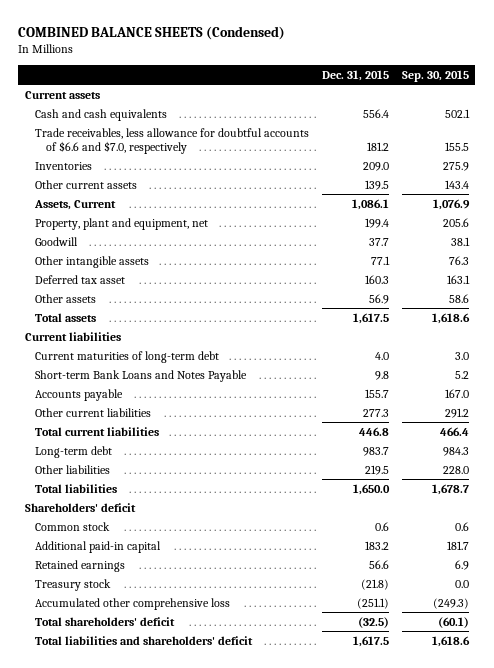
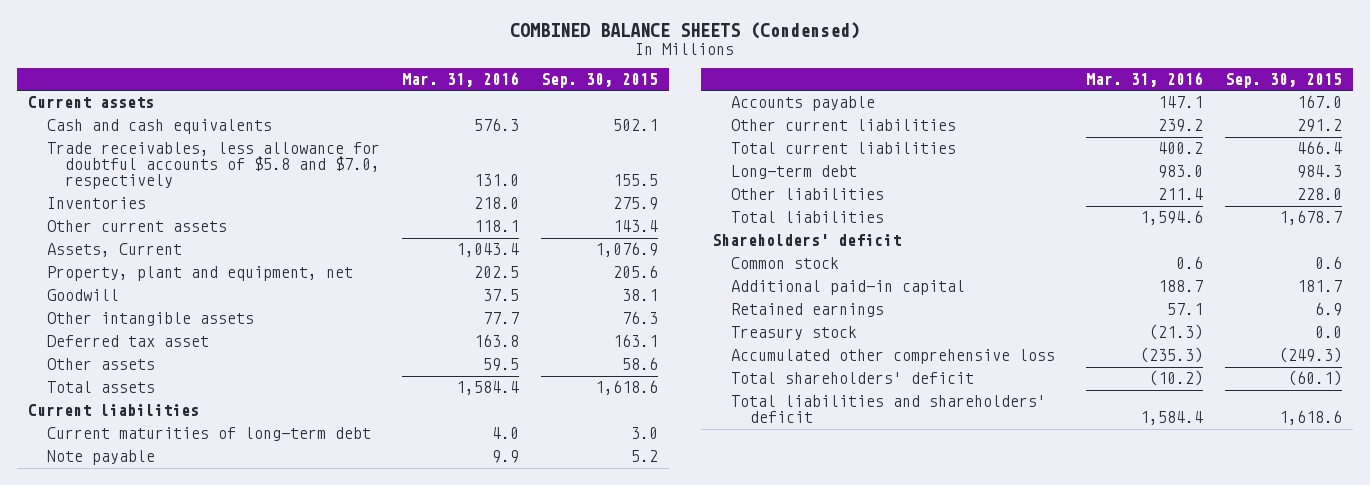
- | Dec. 31, 2015 | Sep. 30, 2015
+ | Mar. 31, 2016 | Sep. 30, 2015
- Trade receivables, less allowance for doubtful accounts of $6.6 and $7.0, respectively | 181.2 | 155.5
+ Trade receivables, less allowance for doubtful accounts of $5.8 and $7.0, respectively | 131.0 | 155.5
- Short-term Bank Loans and Notes Payable | 9.8 | 5.2
+ Note payable | 9.9 | 5.2

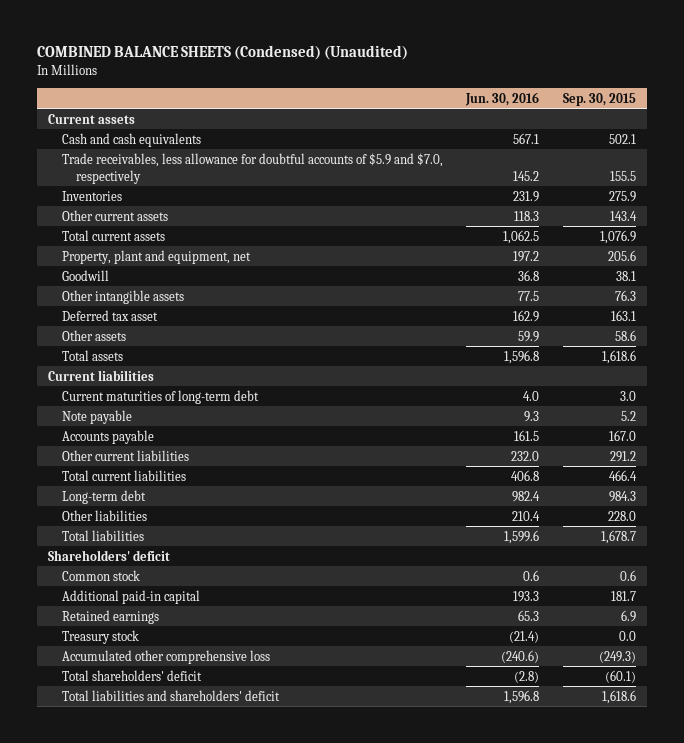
- COMBINED BALANCE SHEETS (Condensed)
+ COMBINED BALANCE SHEETS (Condensed) (Unaudited)
- | Mar. 31, 2016 | Sep. 30, 2015
+ | Jun. 30, 2016 | Sep. 30, 2015
- Trade receivables, less allowance for doubtful accounts of $5.8 and $7.0, respectively | 131.0 | 155.5
+ Trade receivables, less allowance for doubtful accounts of $5.9 and $7.0, respectively | 145.2 | 155.5
- Assets, Current | 1,043.4 | 1,076.9
+ Total current assets | 1,062.5 | 1,076.9

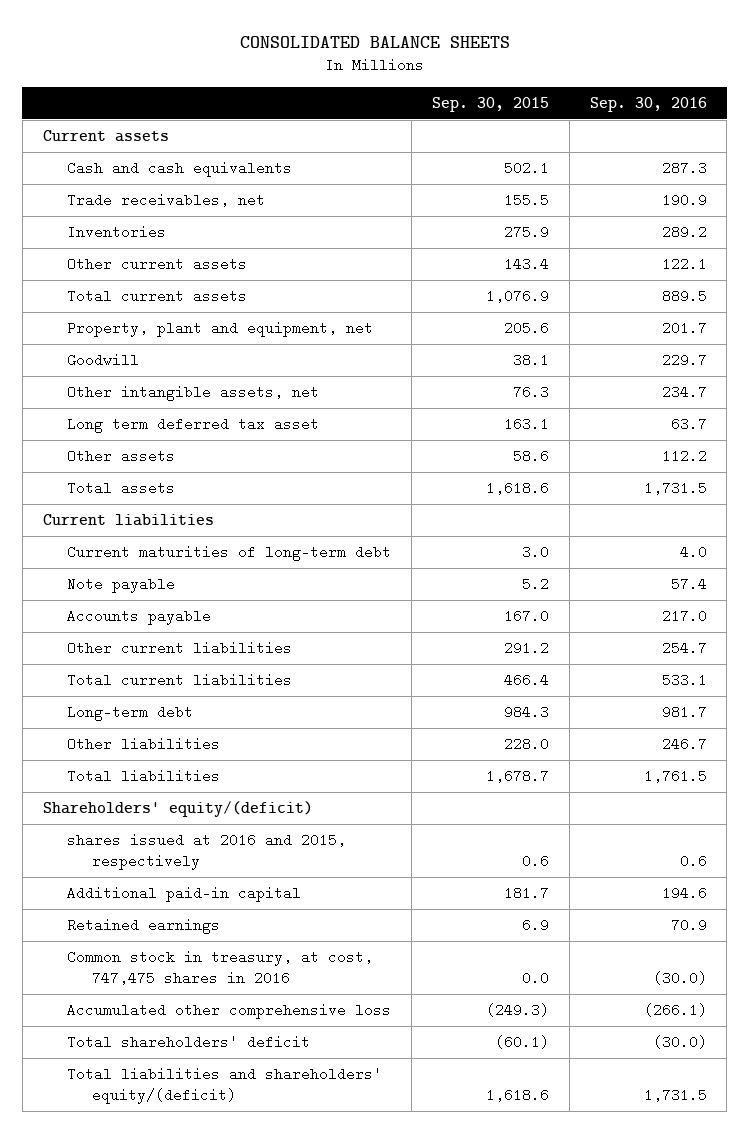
- COMBINED BALANCE SHEETS (Condensed) (Unaudited)
+ CONSOLIDATED BALANCE SHEETS
- | Jun. 30, 2016 | Sep. 30, 2015
+ | Sep. 30, 2015 | Sep. 30, 2016
- Trade receivables, less allowance for doubtful accounts of $5.9 and $7.0, respectively | 145.2 | 155.5
+ Trade receivables, net | 155.5 | 190.9
- Other intangible assets | 77.5 | 76.3
- Deferred tax asset | 162.9 | 163.1
+ Other intangible assets, net | 76.3 | 234.7
+ Long term deferred tax asset | 163.1 | 63.7
- Shareholders' deficit
- Common stock | 0.6 | 0.6
+ Shareholders' equity/(deficit)
+ shares issued at 2016 and 2015, respectively | 0.6 | 0.6
- Treasury stock | (21.4) | 0.0
+ Common stock in treasury, at cost, 747,475 shares in 2016 | 0.0 | (30.0)
- Total liabilities and shareholders' deficit | 1,596.8 | 1,618.6
+ Total liabilities and shareholders' equity/(deficit) | 1,618.6 | 1,731.5

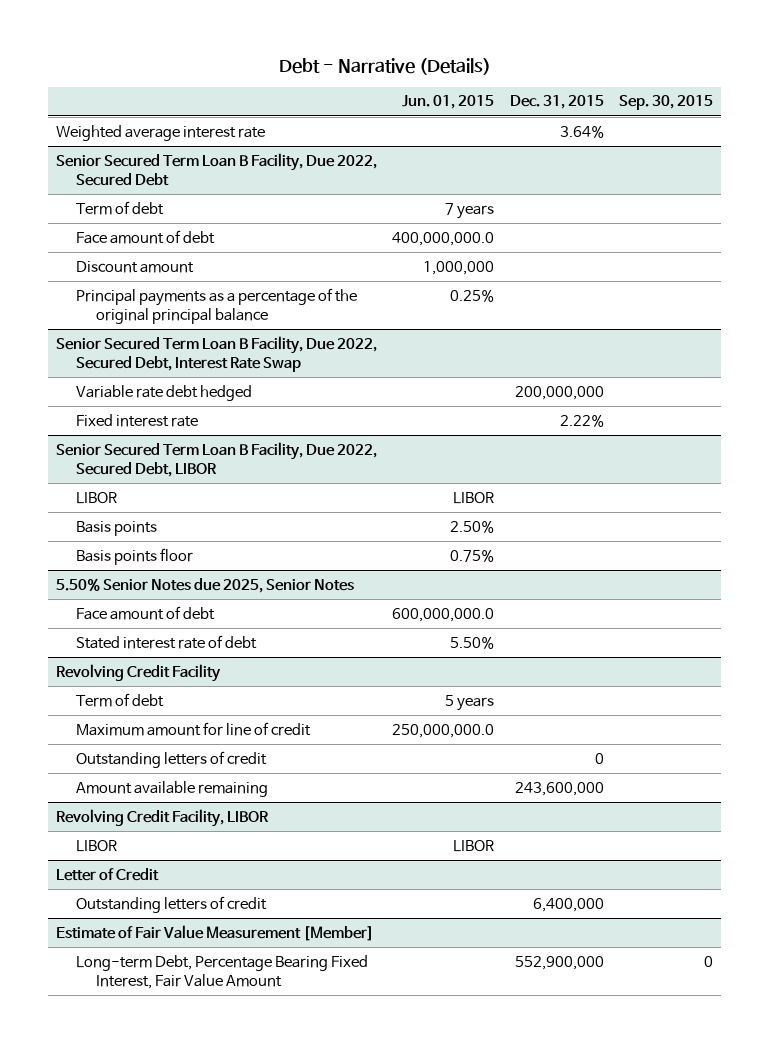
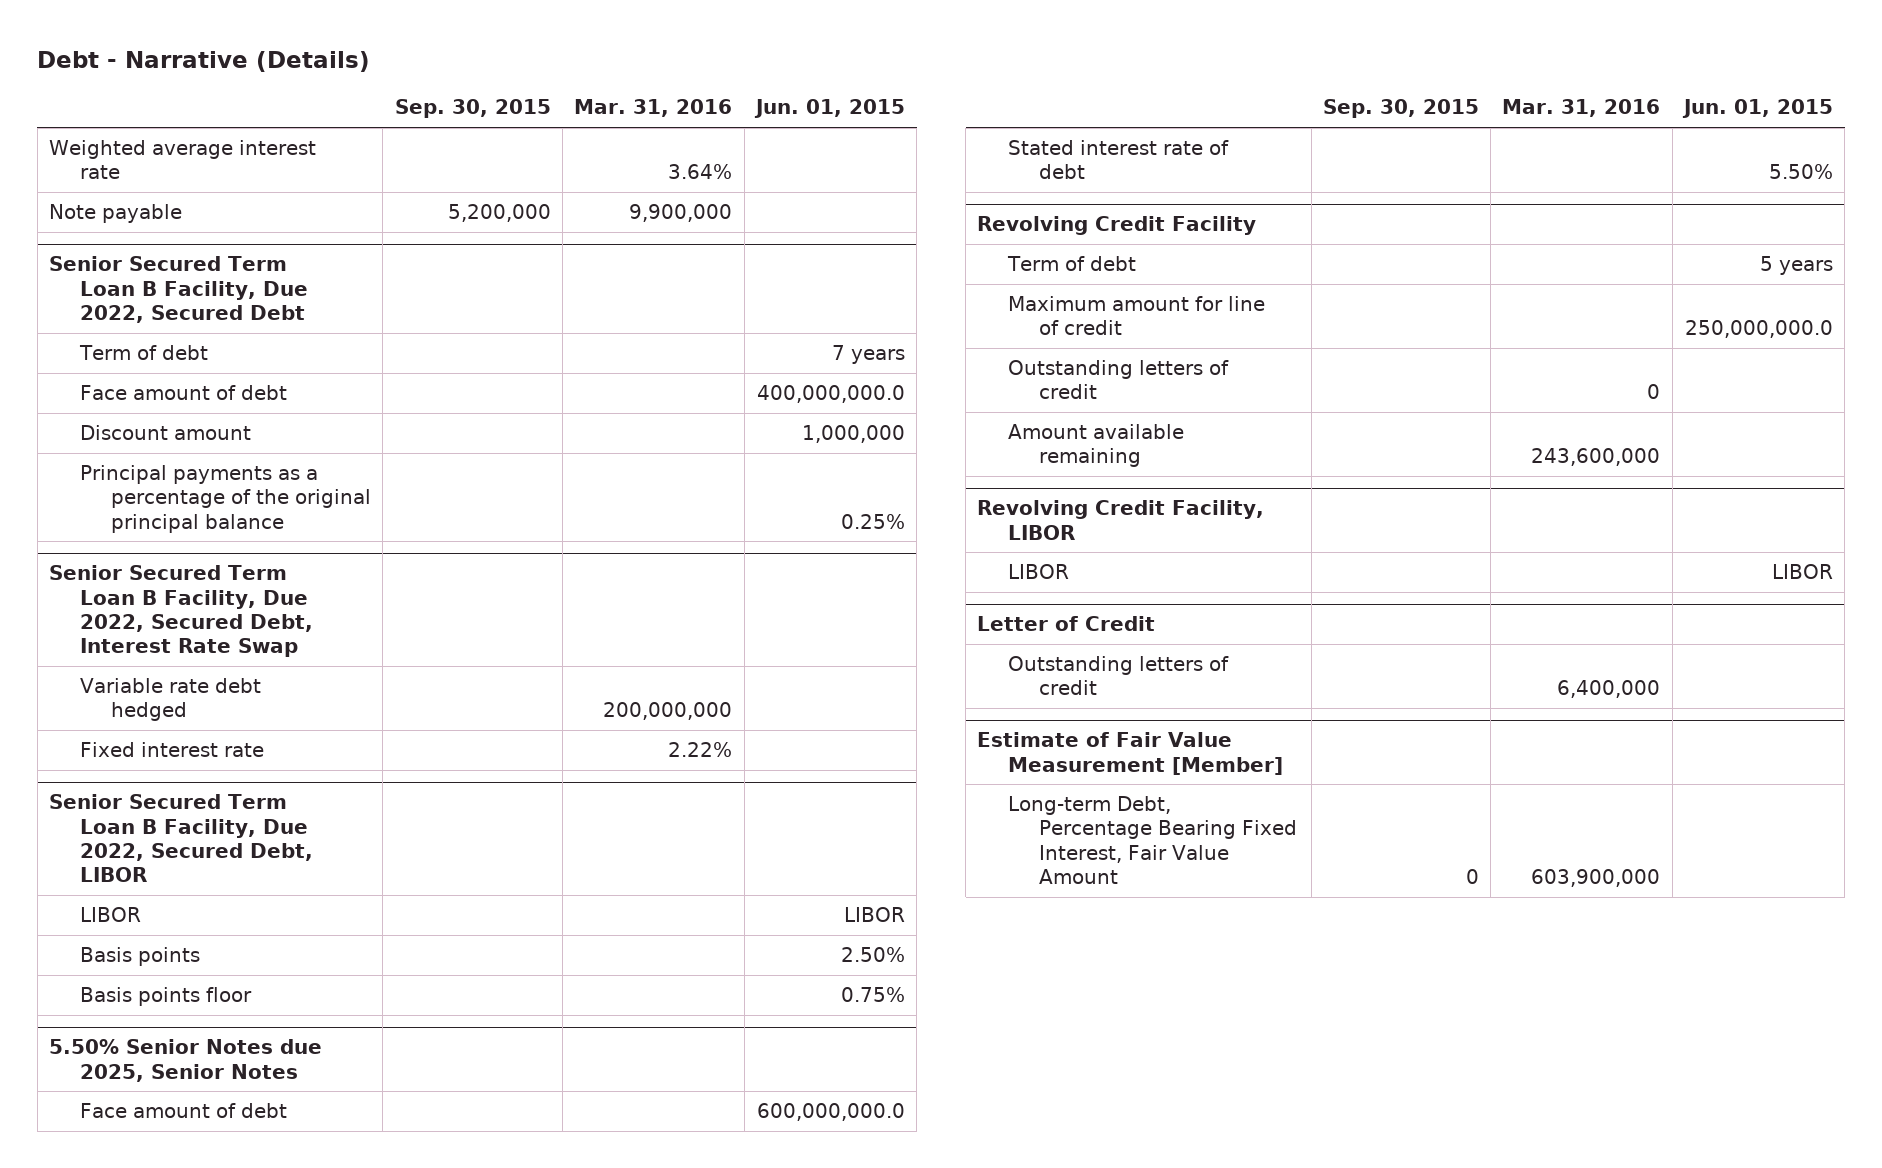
- | Jun. 01, 2015 | Dec. 31, 2015 | Sep. 30, 2015
+ | Sep. 30, 2015 | Mar. 31, 2016 | Jun. 01, 2015
+ Note payable | 5,200,000 | 9,900,000 |

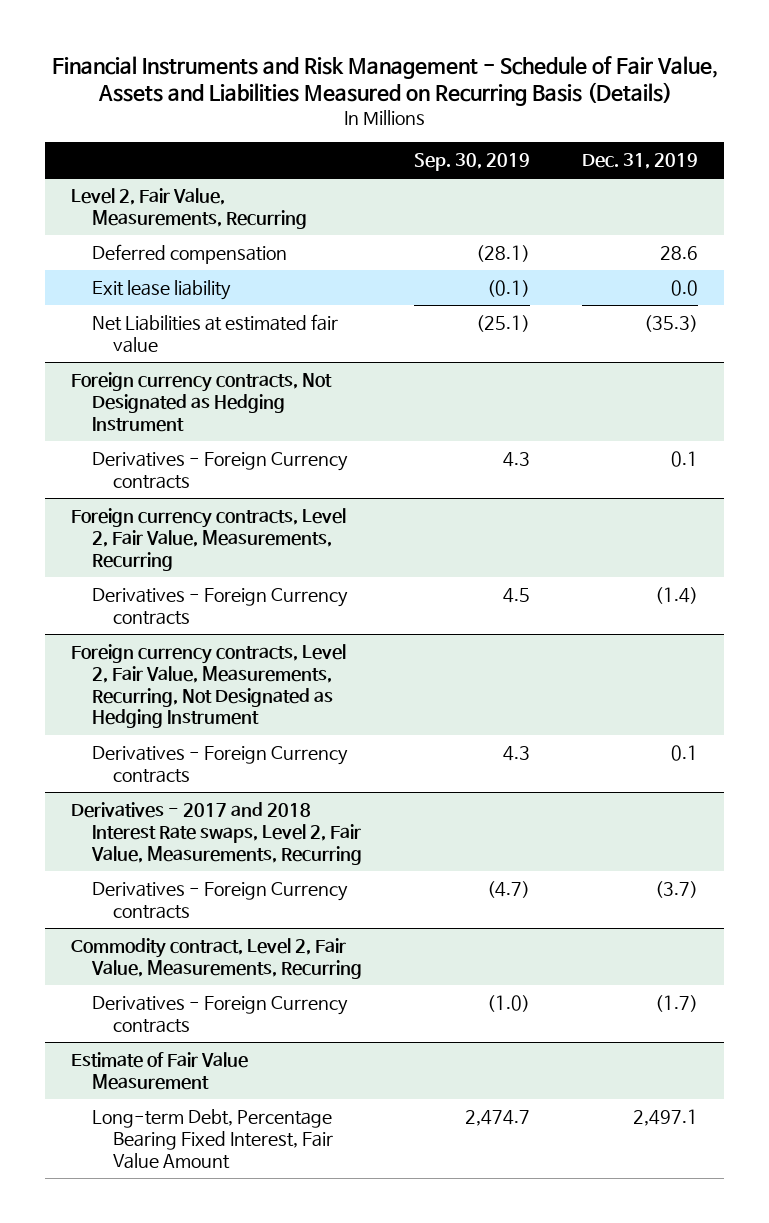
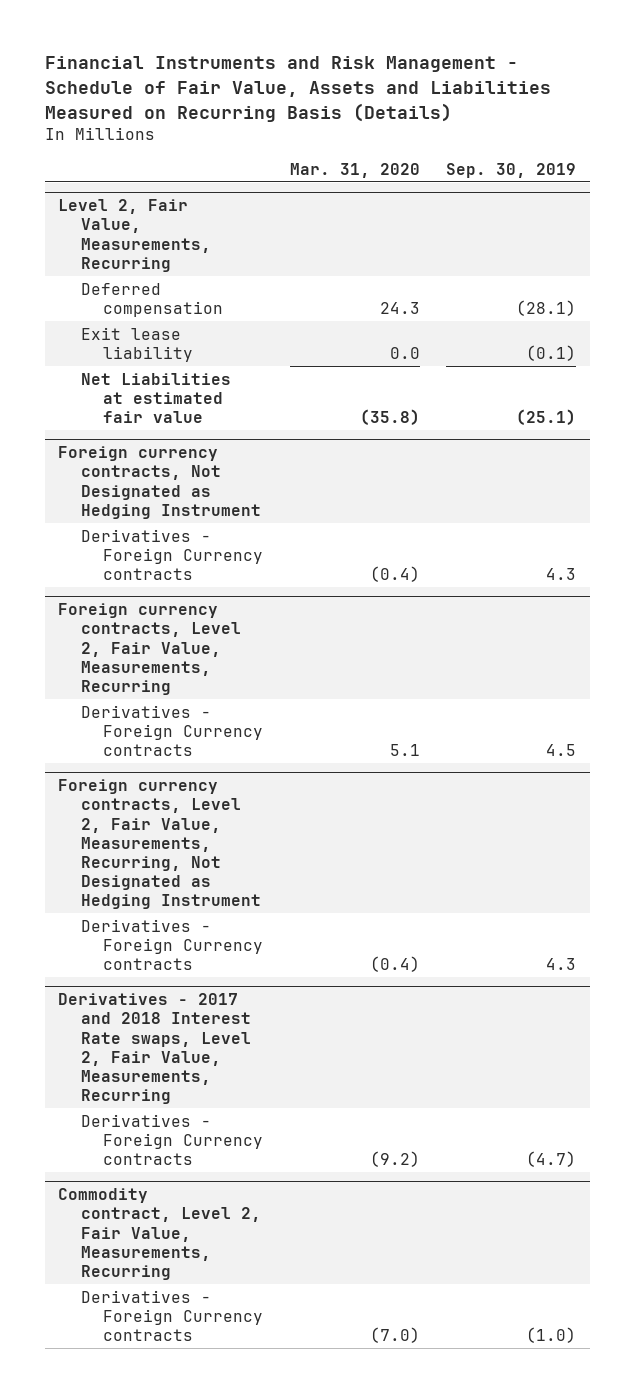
- | Sep. 30, 2019 | Dec. 31, 2019
+ | Mar. 31, 2020 | Sep. 30, 2019
- Estimate of Fair Value Measurement
- Long-term Debt, Percentage Bearing Fixed Interest, Fair Value Amount | 2,474.7 | 2,497.1

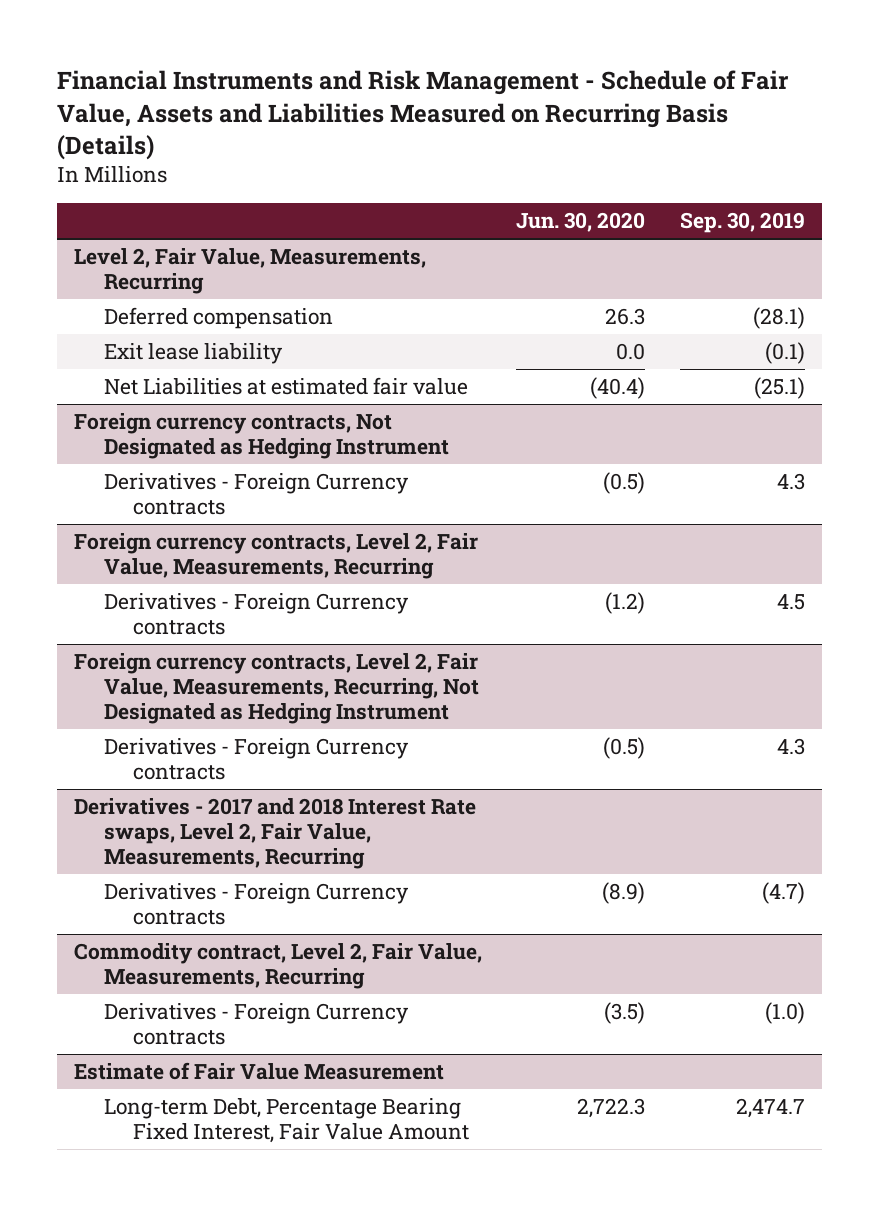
- | Mar. 31, 2020 | Sep. 30, 2019
+ | Jun. 30, 2020 | Sep. 30, 2019
+ Estimate of Fair Value Measurement
+ Long-term Debt, Percentage Bearing Fixed Interest, Fair Value Amount | 2,722.3 | 2,474.7

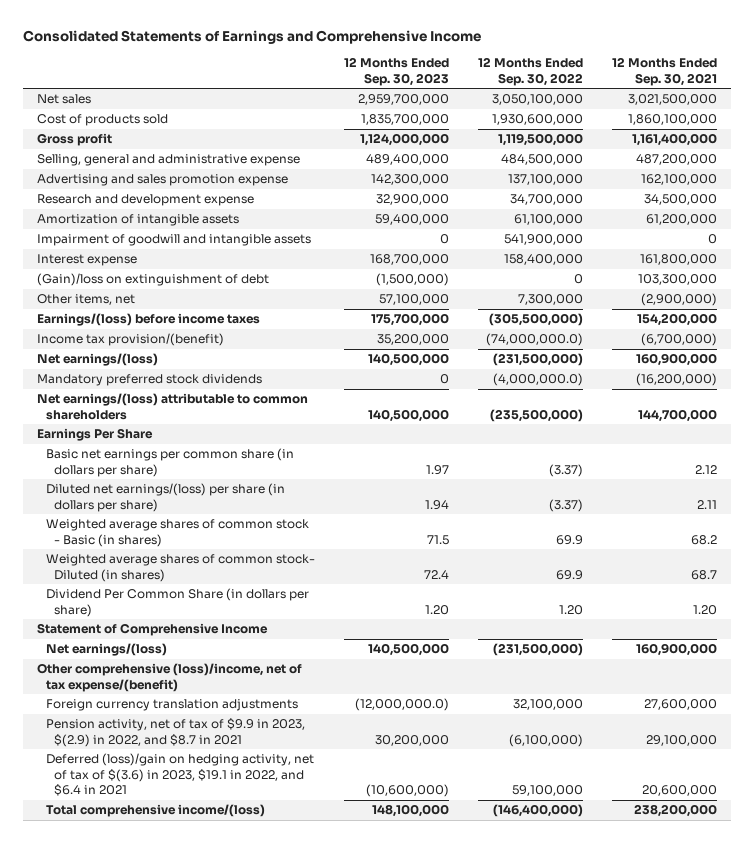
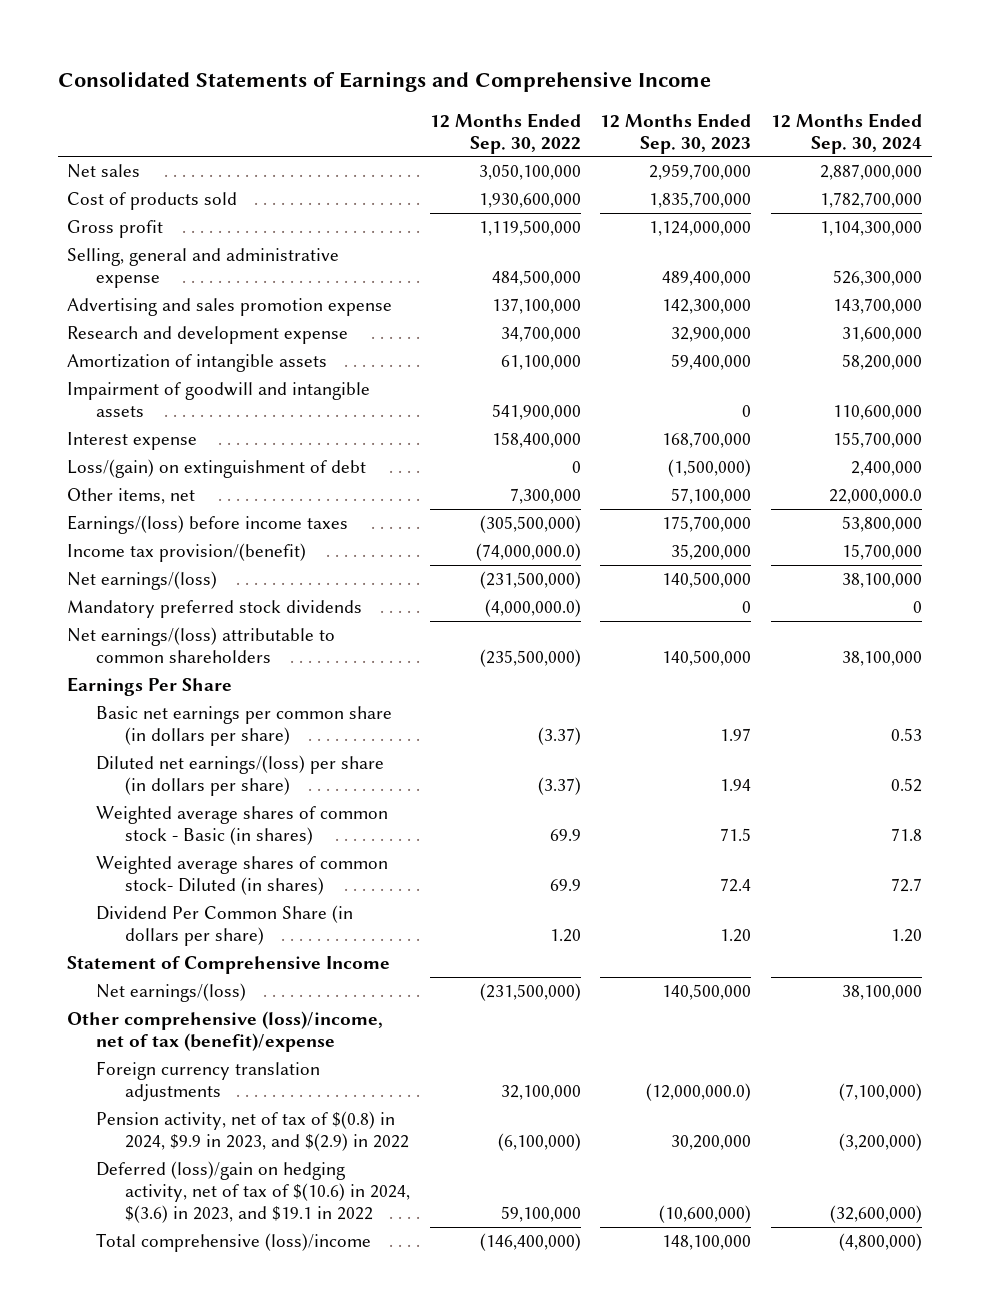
- | 12 Months Ended Sep. 30, 2023 | 12 Months Ended Sep. 30, 2022 | 12 Months Ended Sep. 30, 2021
+ | 12 Months Ended Sep. 30, 2022 | 12 Months Ended Sep. 30, 2023 | 12 Months Ended Sep. 30, 2024
- (Gain)/loss on extinguishment of debt | (1,500,000) | 0 | 103,300,000
+ Loss/(gain) on extinguishment of debt | 0 | (1,500,000) | 2,400,000
- Other comprehensive (loss)/income, net of tax expense/(benefit)
+ Other comprehensive (loss)/income, net of tax (benefit)/expense
- Pension activity, net of tax of $9.9 in 2023, $(2.9) in 2022, and $8.7 in 2021 | 30,200,000 | (6,100,000) | 29,100,000
- Deferred (loss)/gain on hedging activity, net of tax of $(3.6) in 2023, $19.1 in 2022, and $6.4 in 2021 | (10,600,000) | 59,100,000 | 20,600,000
- Total comprehensive income/(loss) | 148,100,000 | (146,400,000) | 238,200,000
+ Pension activity, net of tax of $(0.8) in 2024, $9.9 in 2023, and $(2.9) in 2022 | (6,100,000) | 30,200,000 | (3,200,000)
+ Deferred (loss)/gain on hedging activity, net of tax of $(10.6) in 2024, $(3.6) in 2023, and $19.1 in 2022 | 59,100,000 | (10,600,000) | (32,600,000)
+ Total comprehensive (loss)/income | (146,400,000) | 148,100,000 | (4,800,000)

